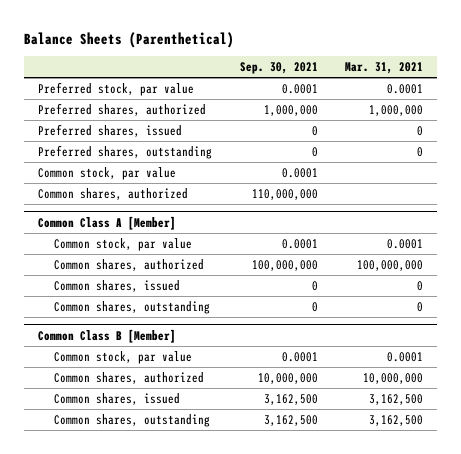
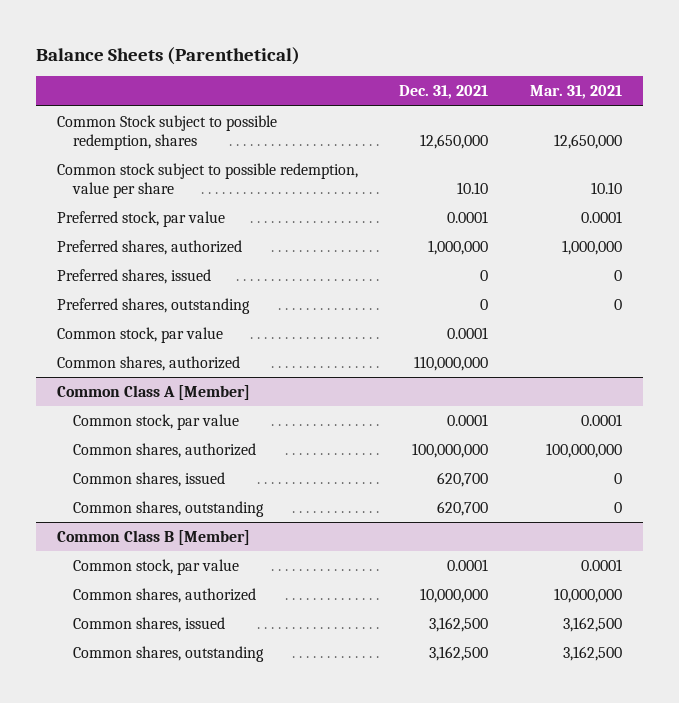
- | Sep. 30, 2021 | Mar. 31, 2021
+ | Dec. 31, 2021 | Mar. 31, 2021
+ Common Stock subject to possible redemption, shares | 12,650,000 | 12,650,000
+ Common stock subject to possible redemption, value per share | 10.10 | 10.10

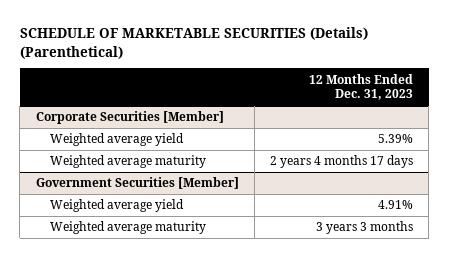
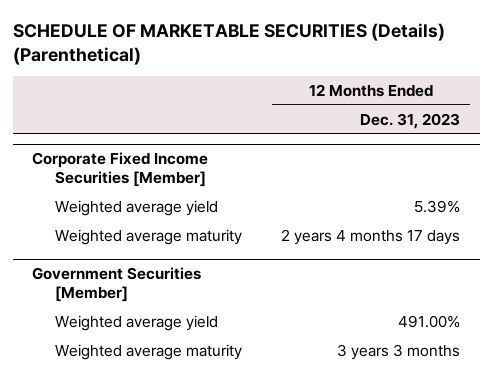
- Corporate Securities [Member]
+ Corporate Fixed Income Securities [Member]
@ Government Securities [Member]
- Weighted average yield | 4.91%
+ Weighted average yield | 491.00%

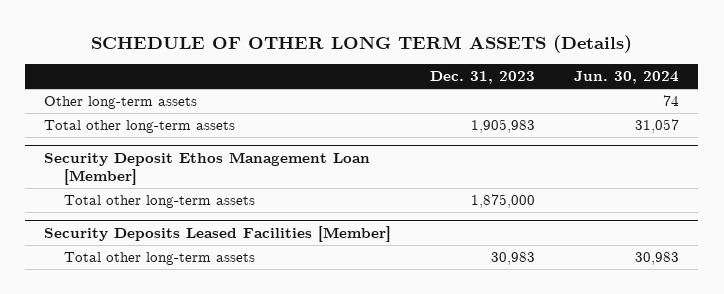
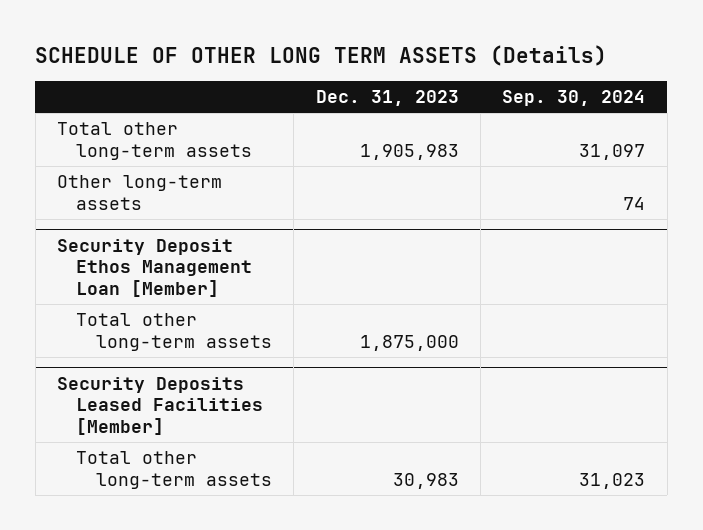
- | Dec. 31, 2023 | Jun. 30, 2024
+ | Dec. 31, 2023 | Sep. 30, 2024
moved down: Other long-term assets | | 74

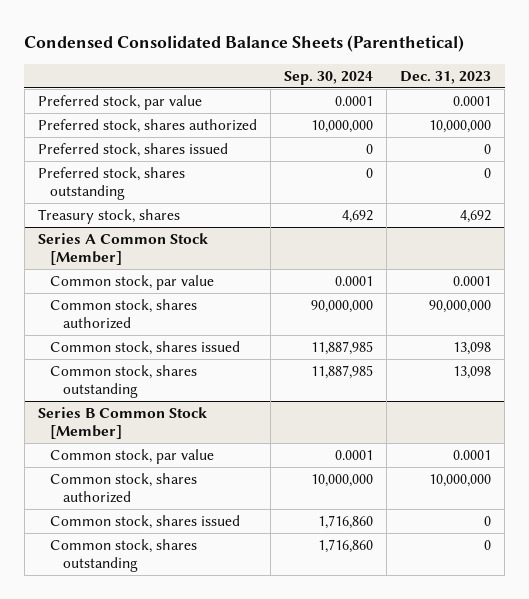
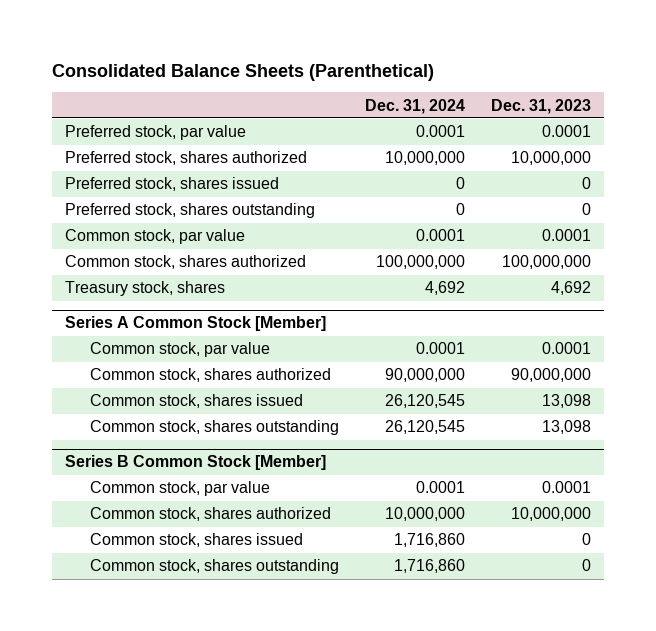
- Condensed Consolidated Balance Sheets (Parenthetical)
+ Consolidated Balance Sheets (Parenthetical)
- | Sep. 30, 2024 | Dec. 31, 2023
+ | Dec. 31, 2024 | Dec. 31, 2023
+ Common stock, par value | 0.0001 | 0.0001
+ Common stock, shares authorized | 100,000,000 | 100,000,000

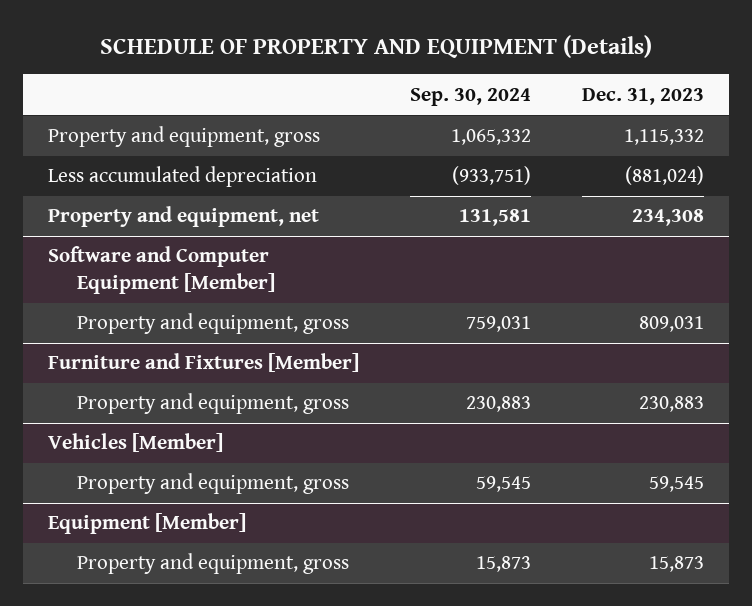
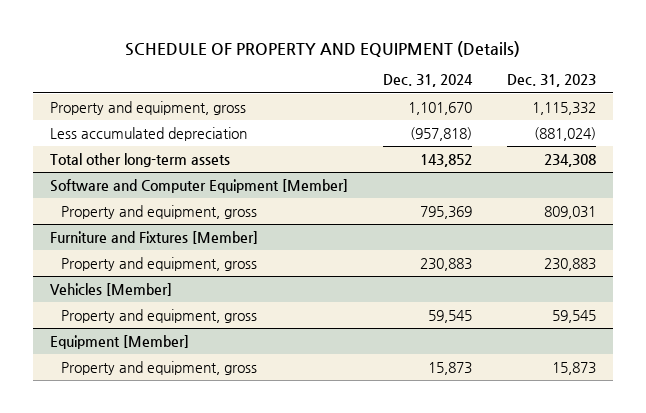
- | Sep. 30, 2024 | Dec. 31, 2023
+ | Dec. 31, 2024 | Dec. 31, 2023
- Property and equipment, net | 131,581 | 234,308
+ Total other long-term assets | 143,852 | 234,308

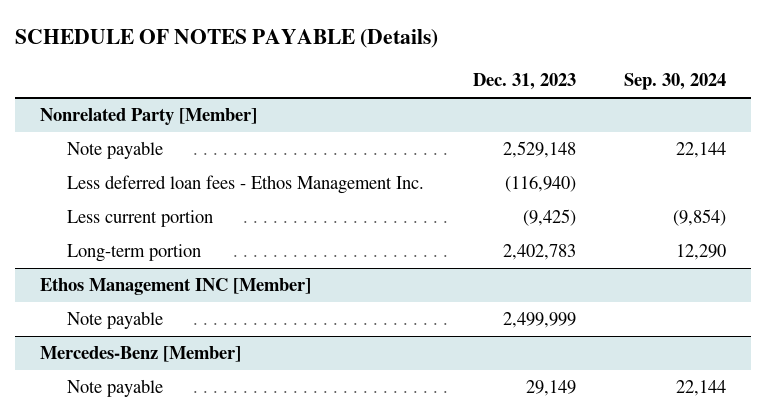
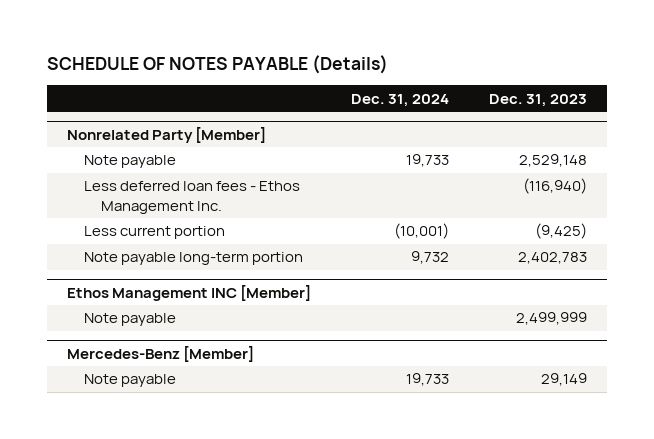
- | Dec. 31, 2023 | Sep. 30, 2024
+ | Dec. 31, 2024 | Dec. 31, 2023
@ Nonrelated Party [Member]
- Long-term portion | 2,402,783 | 12,290
+ Note payable long-term portion | 9,732 | 2,402,783

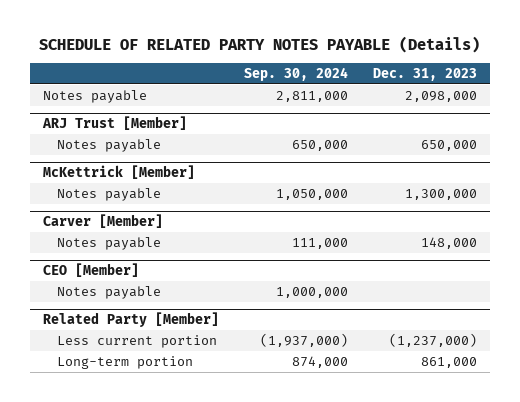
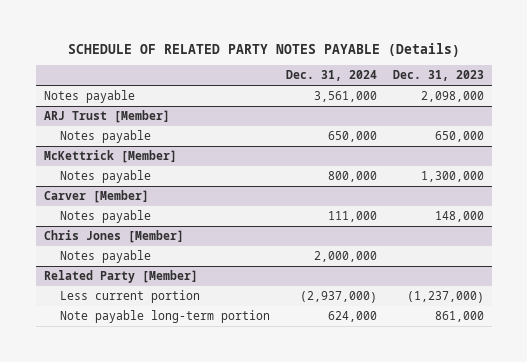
- | Sep. 30, 2024 | Dec. 31, 2023
+ | Dec. 31, 2024 | Dec. 31, 2023
- CEO [Member]
+ Chris Jones [Member]
@ Related Party [Member]
- Long-term portion | 874,000 | 861,000
+ Note payable long-term portion | 624,000 | 861,000

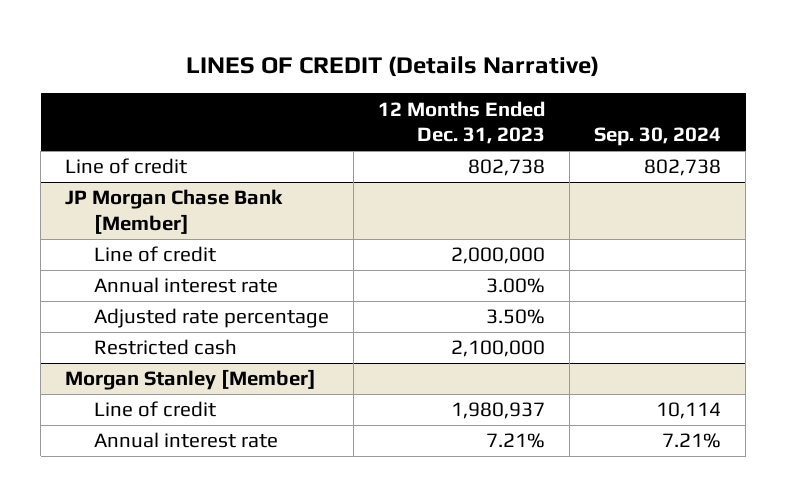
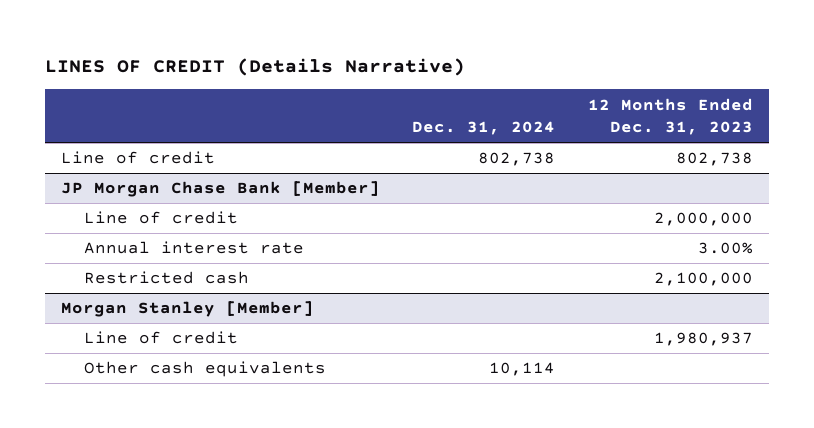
- | 12 Months Ended Dec. 31, 2023 | Sep. 30, 2024
+ | Dec. 31, 2024 | 12 Months Ended Dec. 31, 2023
@ JP Morgan Chase Bank [Member]
- Adjusted rate percentage | 3.50% |
@ Morgan Stanley [Member]
- Annual interest rate | 7.21% | 7.21%
+ Other cash equivalents | 10,114 |

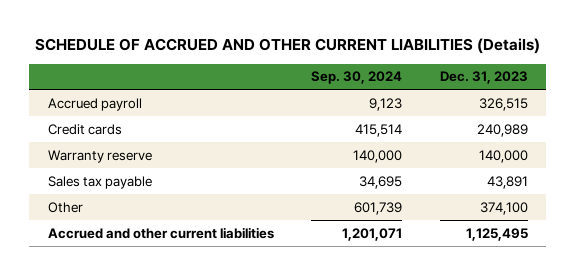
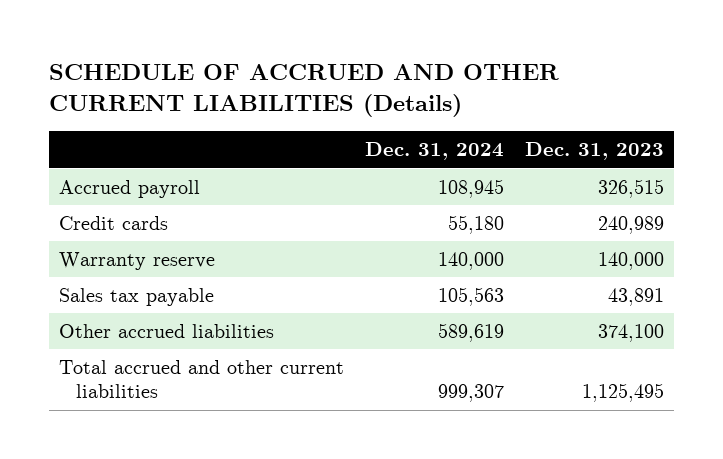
- | Sep. 30, 2024 | Dec. 31, 2023
+ | Dec. 31, 2024 | Dec. 31, 2023
- Other | 601,739 | 374,100
- Accrued and other current liabilities | 1,201,071 | 1,125,495
+ Other accrued liabilities | 589,619 | 374,100
+ Total accrued and other current liabilities | 999,307 | 1,125,495

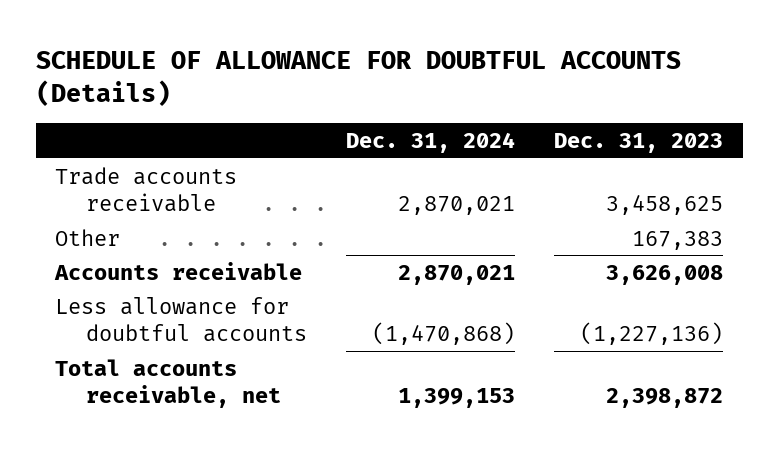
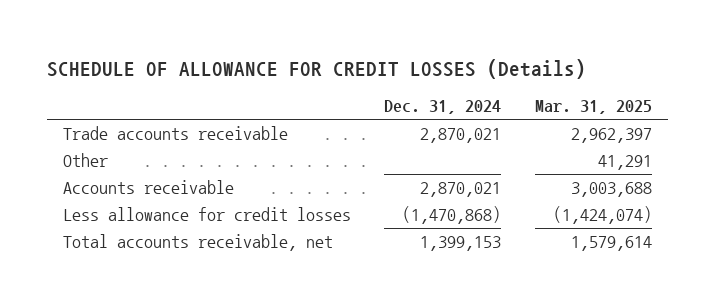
- SCHEDULE OF ALLOWANCE FOR DOUBTFUL ACCOUNTS (Details)
+ SCHEDULE OF ALLOWANCE FOR CREDIT LOSSES (Details)
- | Dec. 31, 2024 | Dec. 31, 2023
+ | Dec. 31, 2024 | Mar. 31, 2025
- Less allowance for doubtful accounts | (1,470,868) | (1,227,136)
+ Less allowance for credit losses | (1,470,868) | (1,424,074)

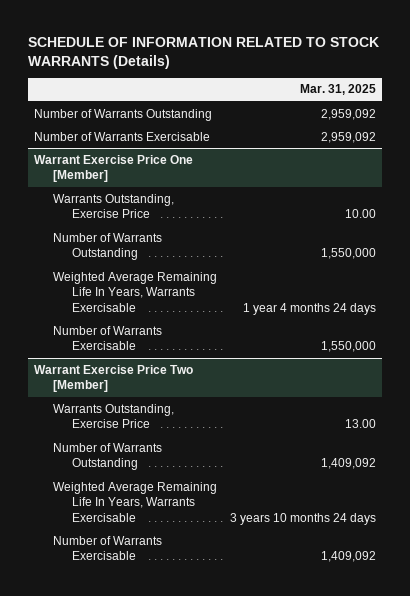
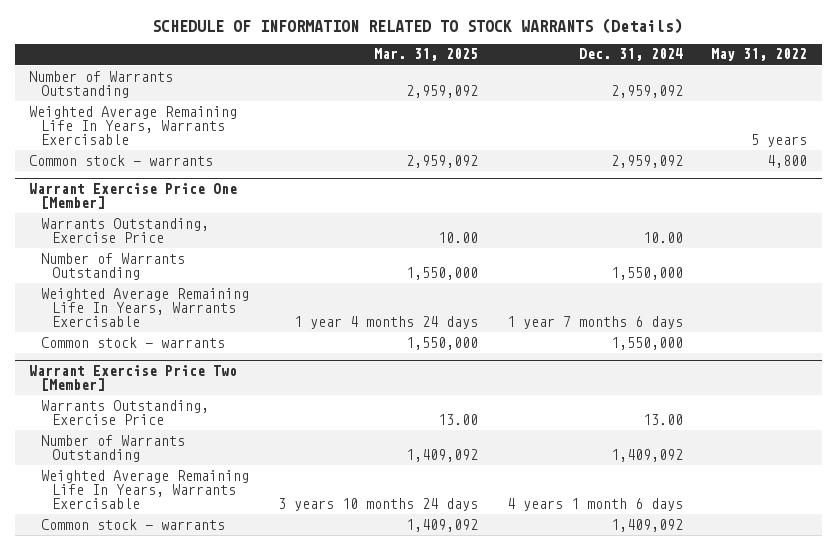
- | Mar. 31, 2025
+ | Mar. 31, 2025 | Dec. 31, 2024 | May 31, 2022
- Number of Warrants Exercisable | 2,959,092
+ Weighted Average Remaining Life In Years, Warrants Exercisable | | | 5 years
+ Common stock - warrants | 2,959,092 | 2,959,092 | 4,800
@ Warrant Exercise Price One [Member]
- Number of Warrants Exercisable | 1,550,000
+ Common stock - warrants | 1,550,000 | 1,550,000 |
@ Warrant Exercise Price Two [Member]
- Number of Warrants Exercisable | 1,409,092
+ Common stock - warrants | 1,409,092 | 1,409,092 |

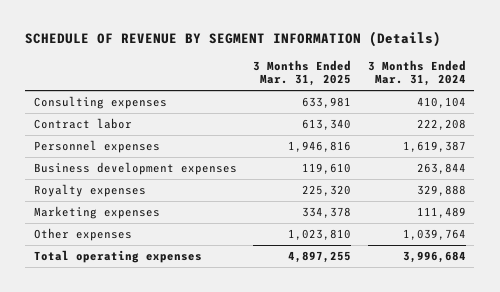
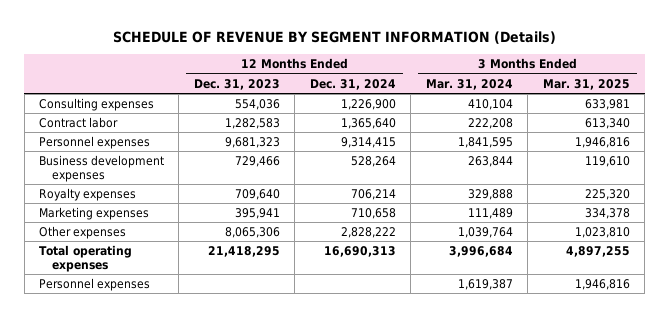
- | 3 Months Ended Mar. 31, 2025 | 3 Months Ended Mar. 31, 2024
+ | 12 Months Ended Dec. 31, 2023 | 12 Months Ended Dec. 31, 2024 | 3 Months Ended Mar. 31, 2024 | 3 Months Ended Mar. 31, 2025
+ Personnel expenses | 9,681,323 | 9,314,415 | 1,841,595 | 1,946,816
moved down: Personnel expenses | | | 1,619,387 | 1,946,816

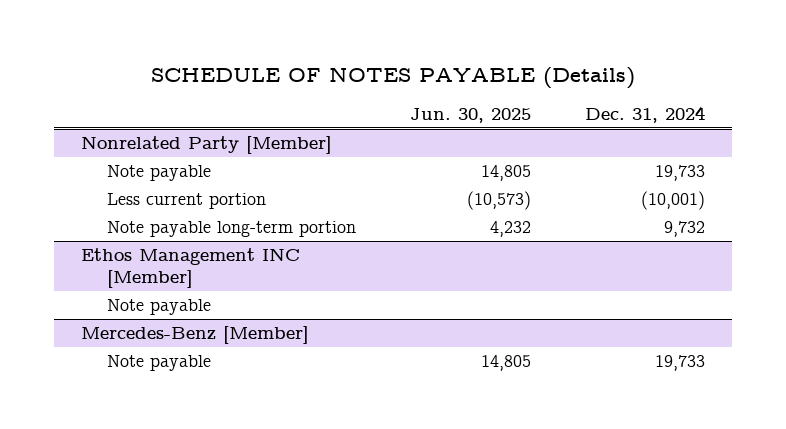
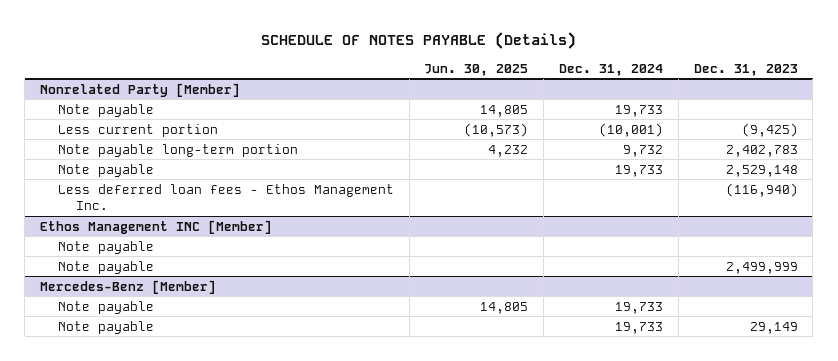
- | Jun. 30, 2025 | Dec. 31, 2024
+ | Jun. 30, 2025 | Dec. 31, 2024 | Dec. 31, 2023
@ Nonrelated Party [Member]
+ Note payable | | 19,733 | 2,529,148
+ Less deferred loan fees - Ethos Management Inc. | | | (116,940)
@ Ethos Management INC [Member]
+ Note payable | | | 2,499,999
@ Mercedes-Benz [Member]
+ Note payable | | 19,733 | 29,149

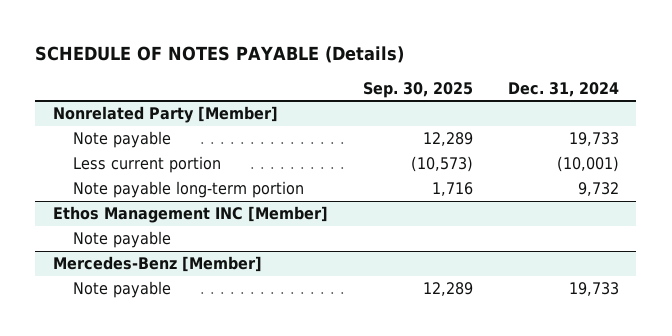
- | Jun. 30, 2025 | Dec. 31, 2024 | Dec. 31, 2023
+ | Sep. 30, 2025 | Dec. 31, 2024
@ Nonrelated Party [Member]
- Note payable | | 19,733 | 2,529,148
- Less deferred loan fees - Ethos Management Inc. | | | (116,940)
@ Ethos Management INC [Member]
- Note payable | | | 2,499,999
@ Mercedes-Benz [Member]
- Note payable | | 19,733 | 29,149

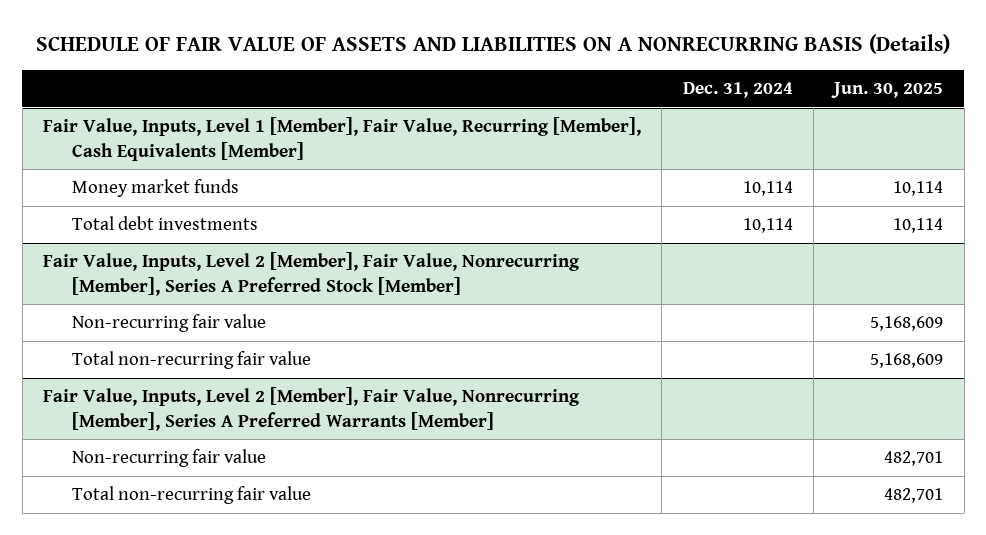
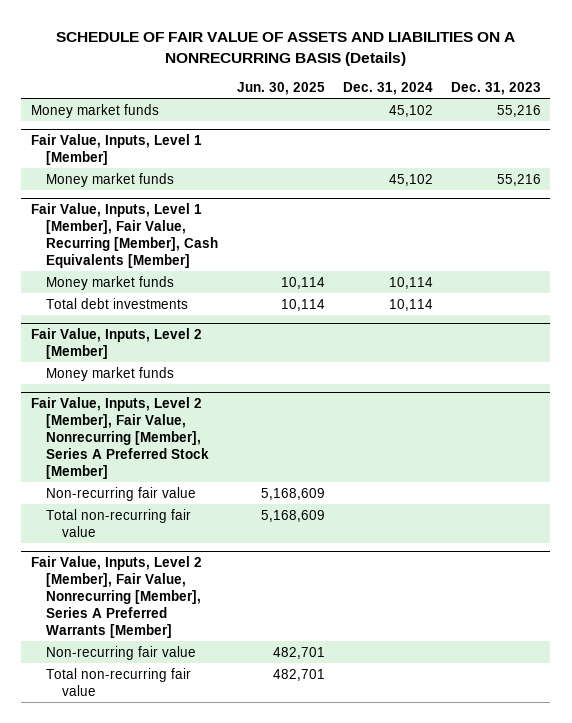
- | Dec. 31, 2024 | Jun. 30, 2025
+ | Jun. 30, 2025 | Dec. 31, 2024 | Dec. 31, 2023
+ Money market funds | | 45,102 | 55,216
+ Fair Value, Inputs, Level 1 [Member]
+ Money market funds | | 45,102 | 55,216
+ Fair Value, Inputs, Level 2 [Member]
+ Money market funds

